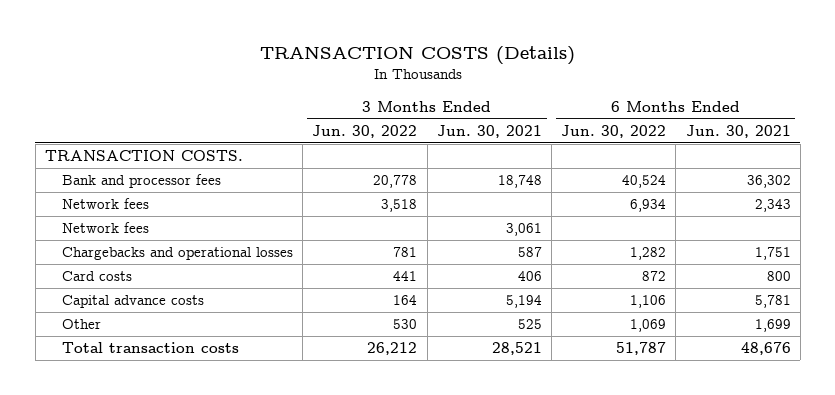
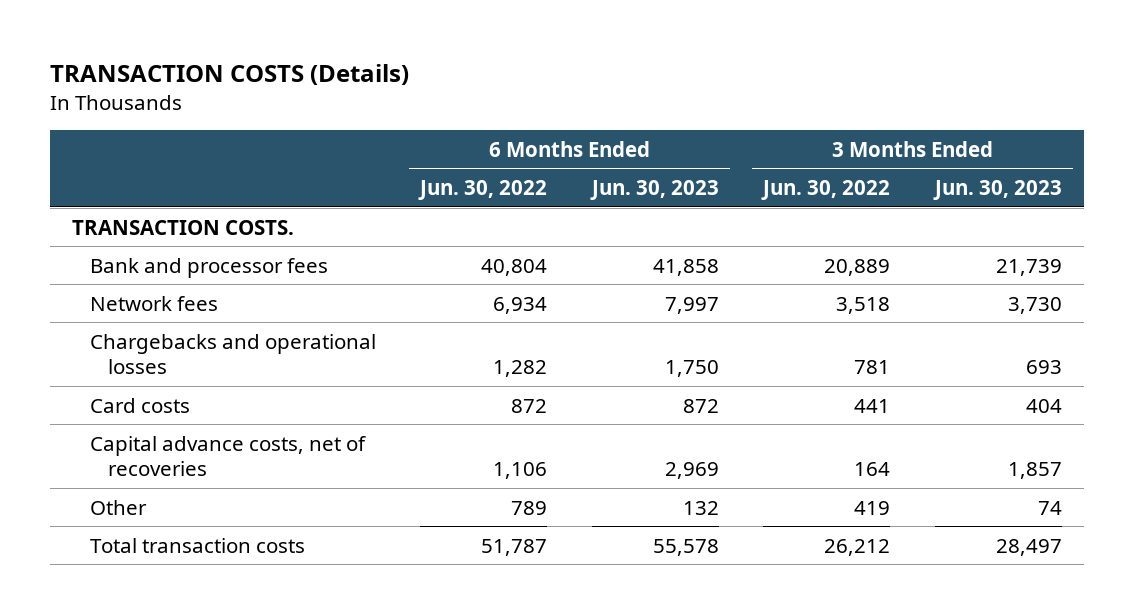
- | 3 Months Ended Jun. 30, 2022 | 3 Months Ended Jun. 30, 2021 | 6 Months Ended Jun. 30, 2022 | 6 Months Ended Jun. 30, 2021
+ | 6 Months Ended Jun. 30, 2022 | 6 Months Ended Jun. 30, 2023 | 3 Months Ended Jun. 30, 2022 | 3 Months Ended Jun. 30, 2023
- Bank and processor fees | 20,778 | 18,748 | 40,524 | 36,302
+ Bank and processor fees | 40,804 | 41,858 | 20,889 | 21,739
- Network fees | | 3,061 | |
- Capital advance costs | 164 | 5,194 | 1,106 | 5,781
- Other | 530 | 525 | 1,069 | 1,699
+ Capital advance costs, net of recoveries | 1,106 | 2,969 | 164 | 1,857
+ Other | 789 | 132 | 419 | 74

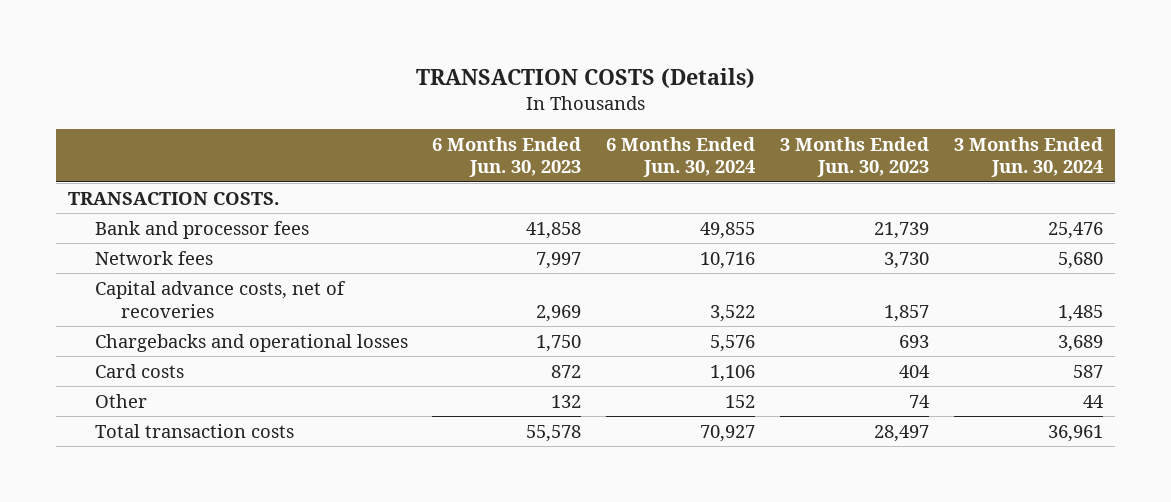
- | 6 Months Ended Jun. 30, 2022 | 6 Months Ended Jun. 30, 2023 | 3 Months Ended Jun. 30, 2022 | 3 Months Ended Jun. 30, 2023
+ | 6 Months Ended Jun. 30, 2023 | 6 Months Ended Jun. 30, 2024 | 3 Months Ended Jun. 30, 2023 | 3 Months Ended Jun. 30, 2024
moved up: Capital advance costs, net of recoveries | 2,969 | 3,522 | 1,857 | 1,485

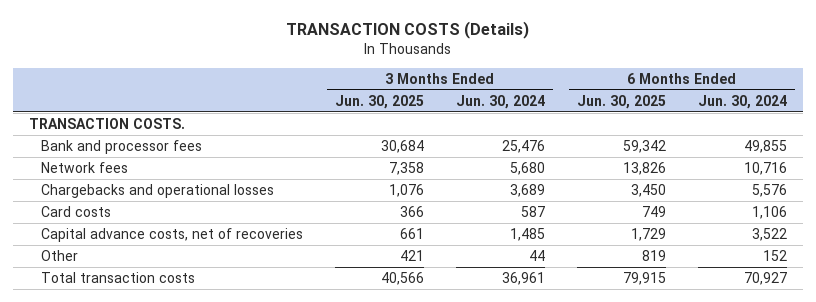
- | 6 Months Ended Jun. 30, 2023 | 6 Months Ended Jun. 30, 2024 | 3 Months Ended Jun. 30, 2023 | 3 Months Ended Jun. 30, 2024
+ | 3 Months Ended Jun. 30, 2025 | 3 Months Ended Jun. 30, 2024 | 6 Months Ended Jun. 30, 2025 | 6 Months Ended Jun. 30, 2024
moved down: Capital advance costs, net of recoveries | 661 | 1,485 | 1,729 | 3,522

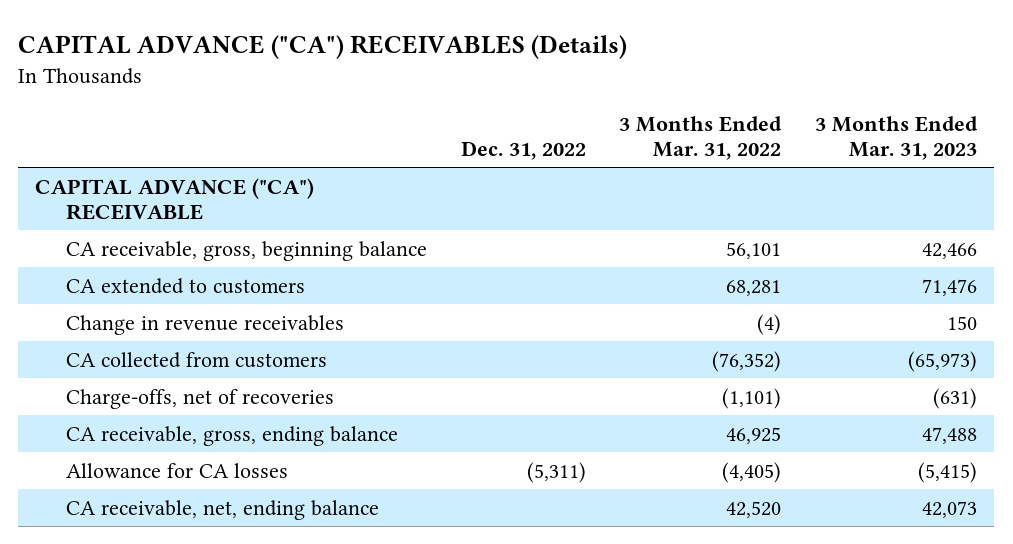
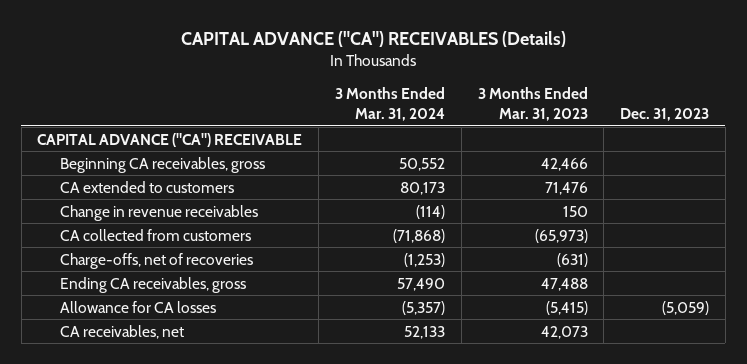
- | Dec. 31, 2022 | 3 Months Ended Mar. 31, 2022 | 3 Months Ended Mar. 31, 2023
+ | 3 Months Ended Mar. 31, 2024 | 3 Months Ended Mar. 31, 2023 | Dec. 31, 2023
- CA receivable, gross, beginning balance | | 56,101 | 42,466
+ Beginning CA receivables, gross | 50,552 | 42,466 |
- CA receivable, gross, ending balance | | 46,925 | 47,488
+ Ending CA receivables, gross | 57,490 | 47,488 |
- CA receivable, net, ending balance | | 42,520 | 42,073
+ CA receivables, net | 52,133 | 42,073 |

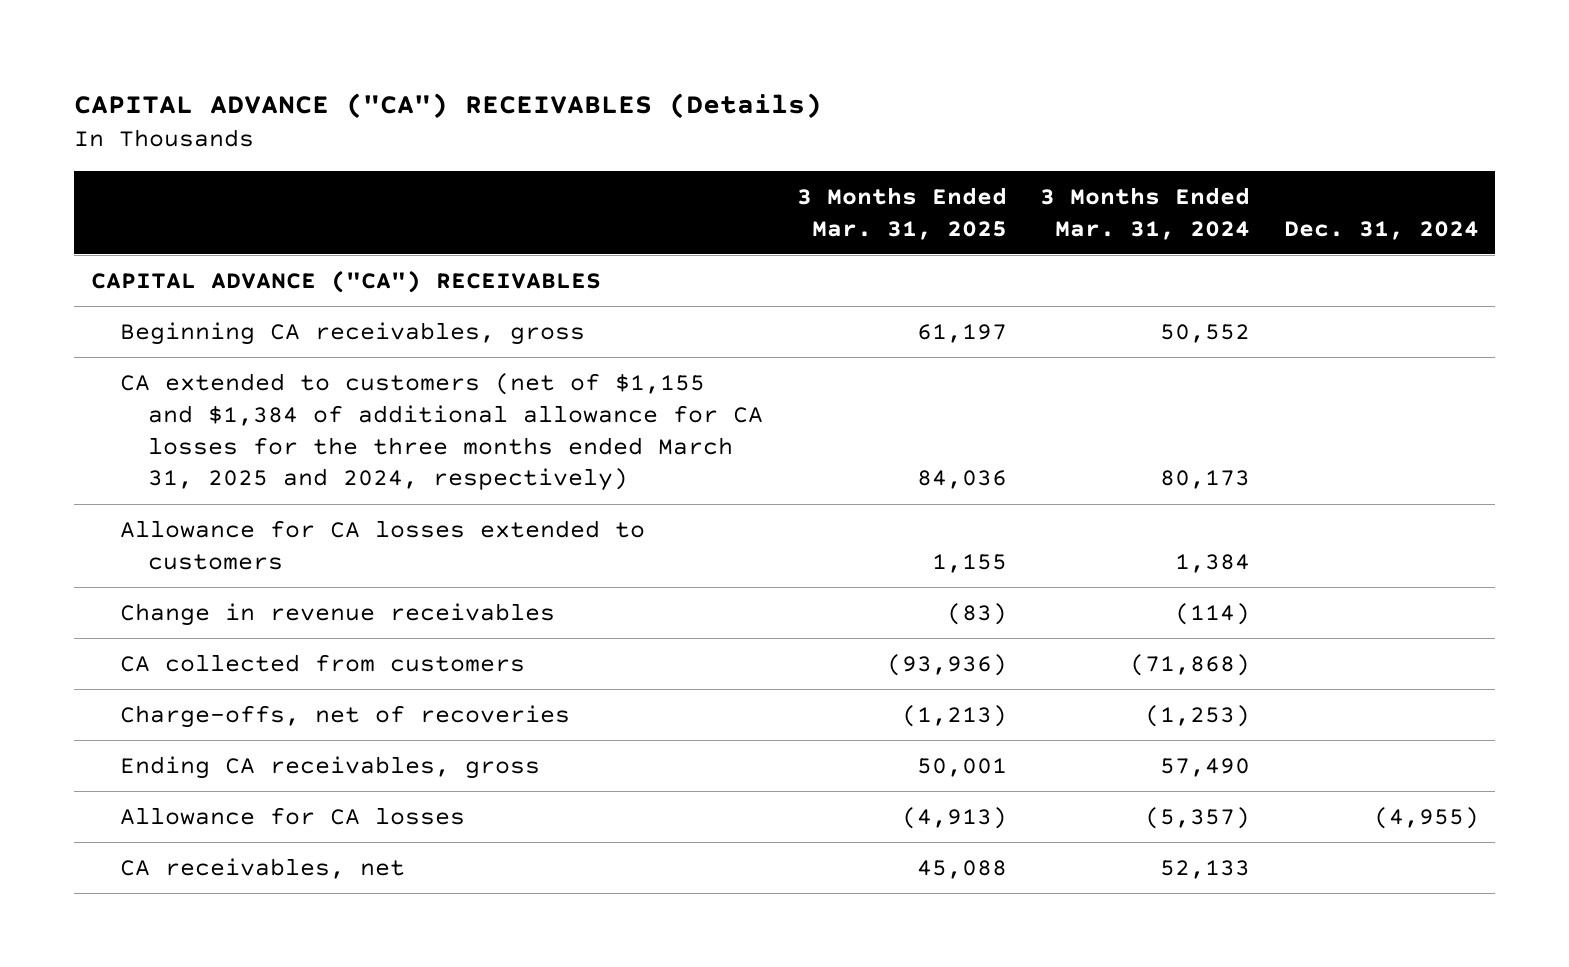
- | 3 Months Ended Mar. 31, 2024 | 3 Months Ended Mar. 31, 2023 | Dec. 31, 2023
+ | 3 Months Ended Mar. 31, 2025 | 3 Months Ended Mar. 31, 2024 | Dec. 31, 2024
- CAPITAL ADVANCE ("CA") RECEIVABLE
+ CAPITAL ADVANCE ("CA") RECEIVABLES
- CA extended to customers | 80,173 | 71,476 |
+ CA extended to customers (net of $1,155 and $1,384 of additional allowance for CA losses for the three months ended March 31, 2025 and 2024, respectively) | 84,036 | 80,173 |
+ Allowance for CA losses extended to customers | 1,155 | 1,384 |

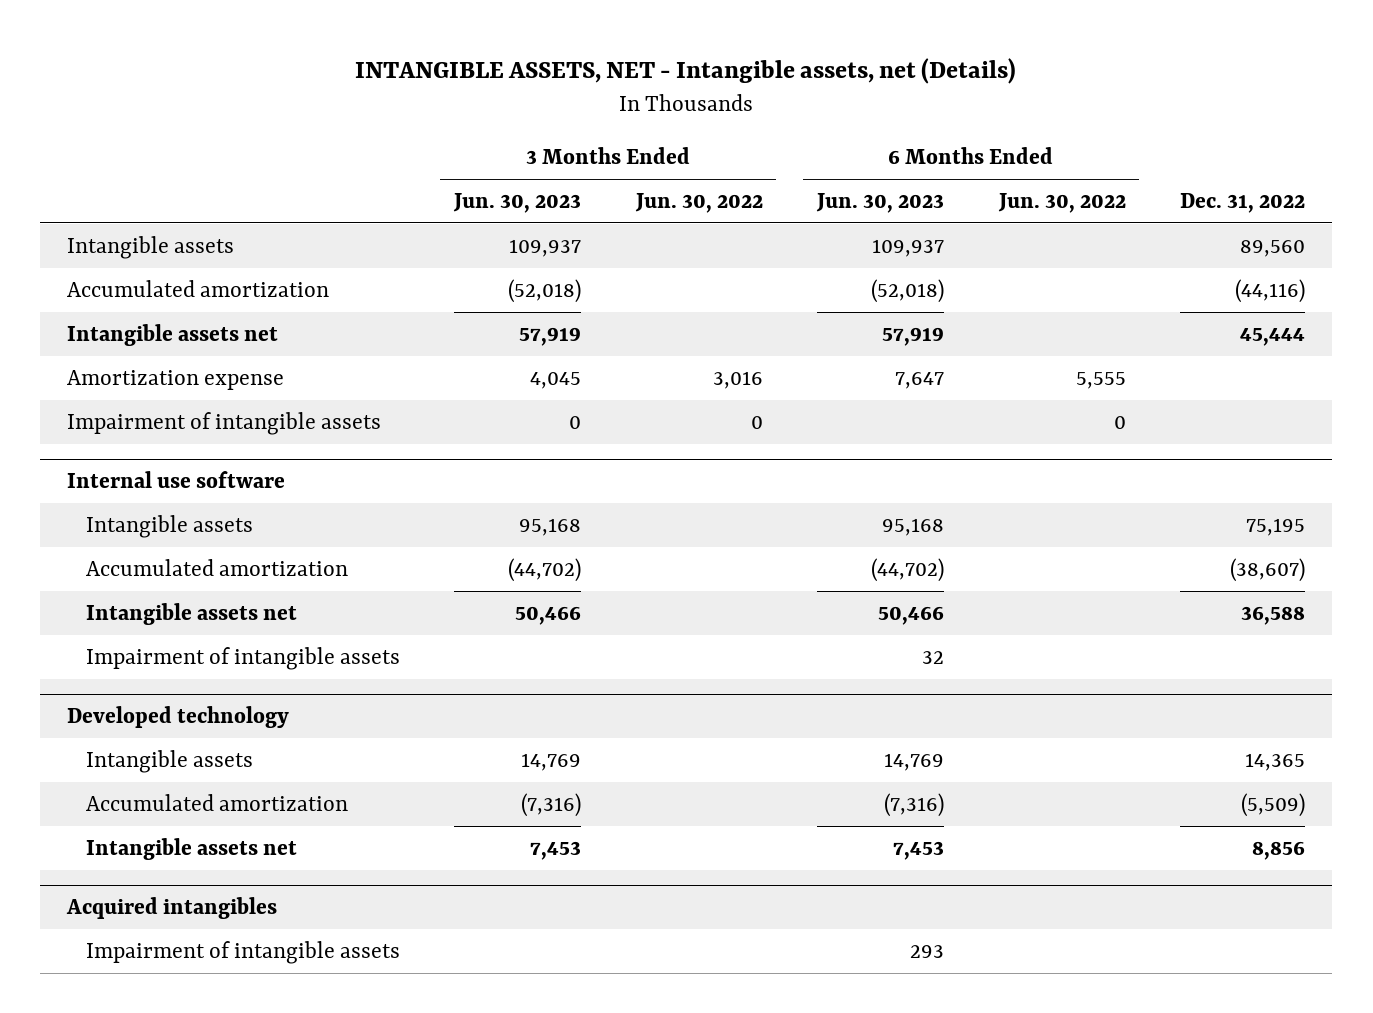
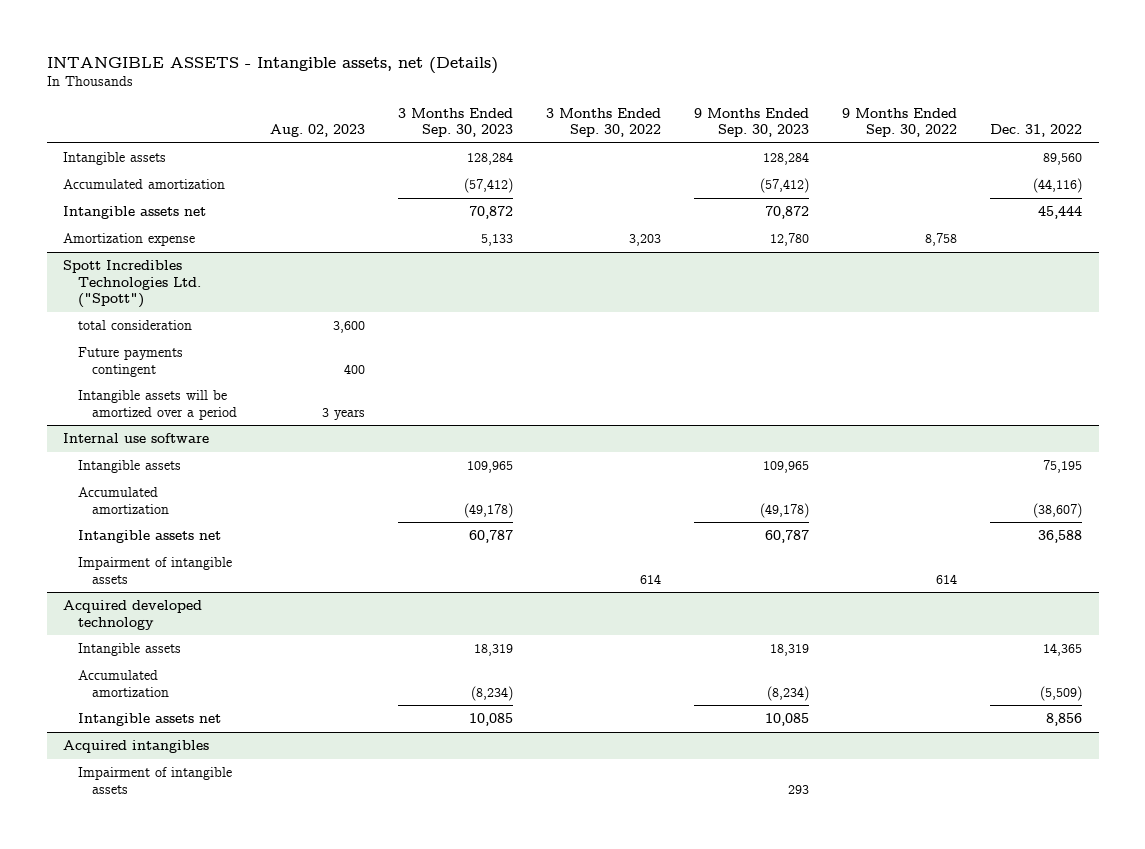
- INTANGIBLE ASSETS, NET - Intangible assets, net (Details)
+ INTANGIBLE ASSETS - Intangible assets, net (Details)
- | 3 Months Ended Jun. 30, 2023 | 3 Months Ended Jun. 30, 2022 | 6 Months Ended Jun. 30, 2023 | 6 Months Ended Jun. 30, 2022 | Dec. 31, 2022
+ | Aug. 02, 2023 | 3 Months Ended Sep. 30, 2023 | 3 Months Ended Sep. 30, 2022 | 9 Months Ended Sep. 30, 2023 | 9 Months Ended Sep. 30, 2022 | Dec. 31, 2022
- Impairment of intangible assets | 0 | 0 | | 0 |
+ Spott Incredibles Technologies Ltd. ("Spott")
+ total consideration | 3,600 | | | | |
+ Future payments contingent | 400 | | | | |
+ Intangible assets will be amortized over a period | 3 years | | | | |
- Developed technology
+ Acquired developed technology

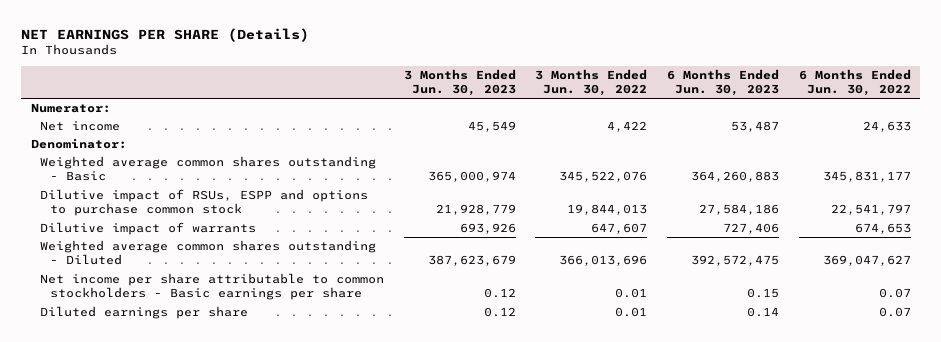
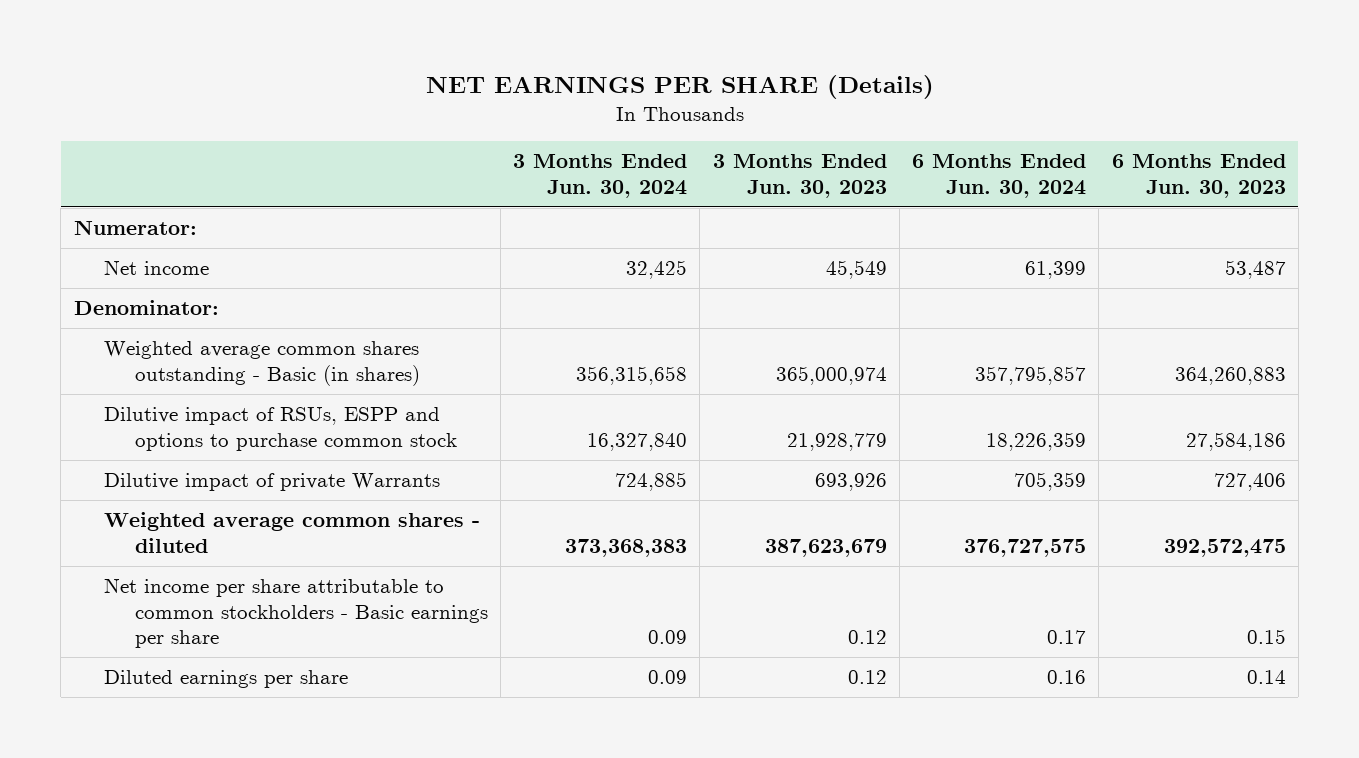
- | 3 Months Ended Jun. 30, 2023 | 3 Months Ended Jun. 30, 2022 | 6 Months Ended Jun. 30, 2023 | 6 Months Ended Jun. 30, 2022
+ | 3 Months Ended Jun. 30, 2024 | 3 Months Ended Jun. 30, 2023 | 6 Months Ended Jun. 30, 2024 | 6 Months Ended Jun. 30, 2023
- Weighted average common shares outstanding - Basic | 365,000,974 | 345,522,076 | 364,260,883 | 345,831,177
+ Weighted average common shares outstanding - Basic (in shares) | 356,315,658 | 365,000,974 | 357,795,857 | 364,260,883
- Dilutive impact of warrants | 693,926 | 647,607 | 727,406 | 674,653
- Weighted average common shares outstanding - Diluted | 387,623,679 | 366,013,696 | 392,572,475 | 369,047,627
+ Dilutive impact of private Warrants | 724,885 | 693,926 | 705,359 | 727,406
+ Weighted average common shares - diluted | 373,368,383 | 387,623,679 | 376,727,575 | 392,572,475

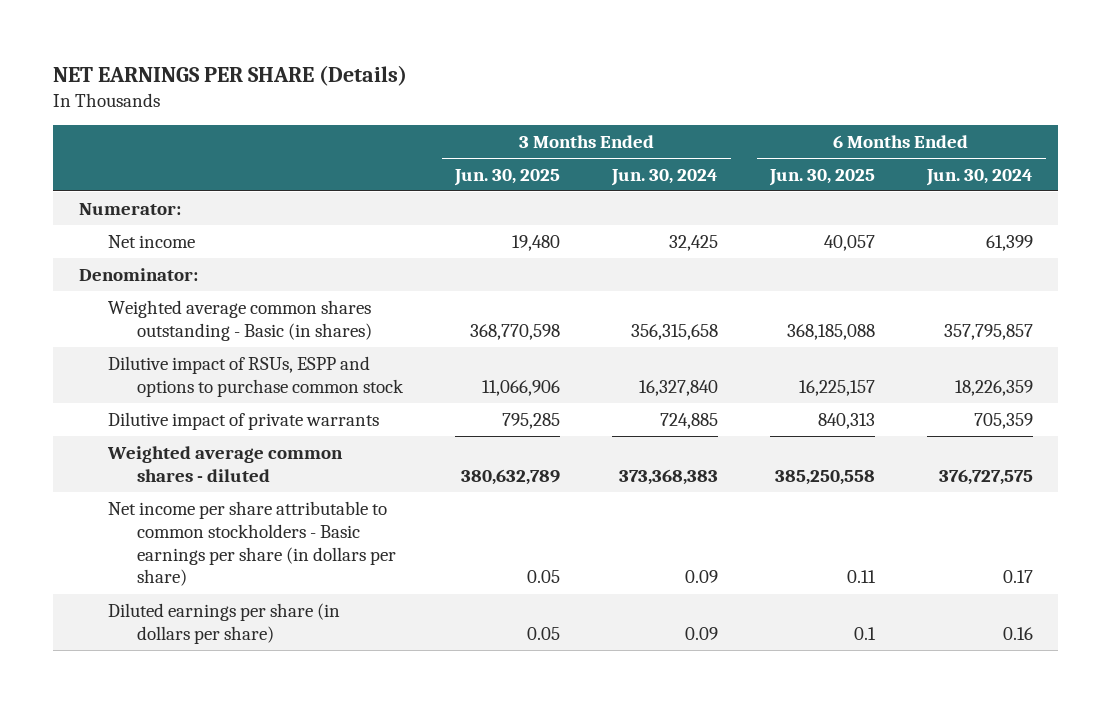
- | 3 Months Ended Jun. 30, 2024 | 3 Months Ended Jun. 30, 2023 | 6 Months Ended Jun. 30, 2024 | 6 Months Ended Jun. 30, 2023
+ | 3 Months Ended Jun. 30, 2025 | 3 Months Ended Jun. 30, 2024 | 6 Months Ended Jun. 30, 2025 | 6 Months Ended Jun. 30, 2024
- Dilutive impact of private Warrants | 724,885 | 693,926 | 705,359 | 727,406
+ Dilutive impact of private warrants | 795,285 | 724,885 | 840,313 | 705,359
- Net income per share attributable to common stockholders - Basic earnings per share | 0.09 | 0.12 | 0.17 | 0.15
- Diluted earnings per share | 0.09 | 0.12 | 0.16 | 0.14
+ Net income per share attributable to common stockholders - Basic earnings per share (in dollars per share) | 0.05 | 0.09 | 0.11 | 0.17
+ Diluted earnings per share (in dollars per share) | 0.05 | 0.09 | 0.1 | 0.16

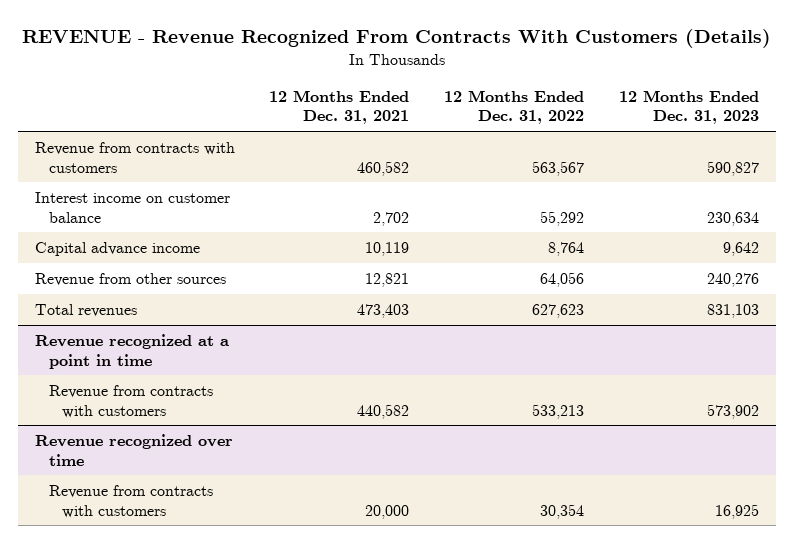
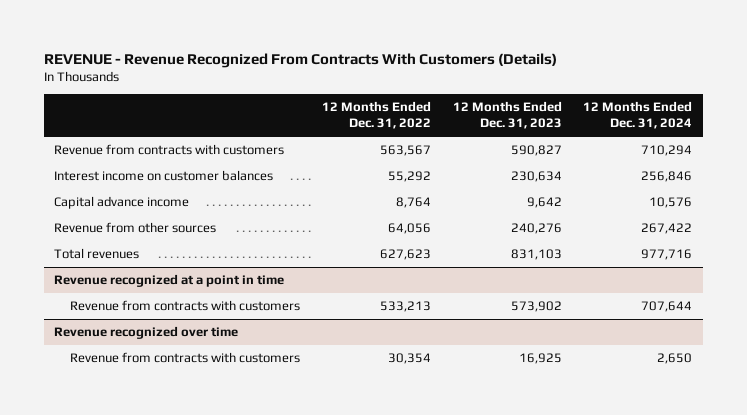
- | 12 Months Ended Dec. 31, 2021 | 12 Months Ended Dec. 31, 2022 | 12 Months Ended Dec. 31, 2023
+ | 12 Months Ended Dec. 31, 2022 | 12 Months Ended Dec. 31, 2023 | 12 Months Ended Dec. 31, 2024
- Interest income on customer balance | 2,702 | 55,292 | 230,634
+ Interest income on customer balances | 55,292 | 230,634 | 256,846

